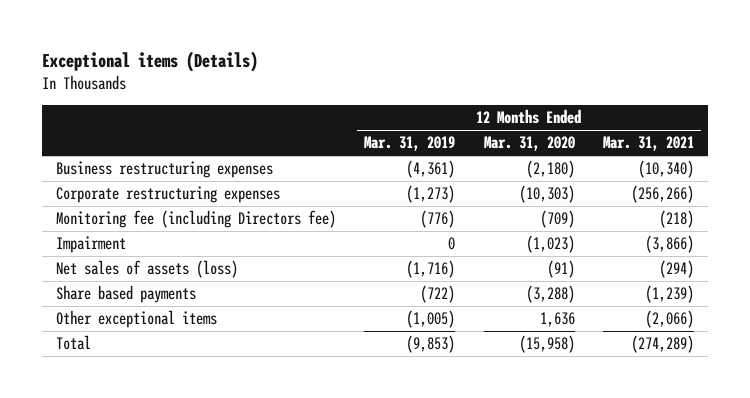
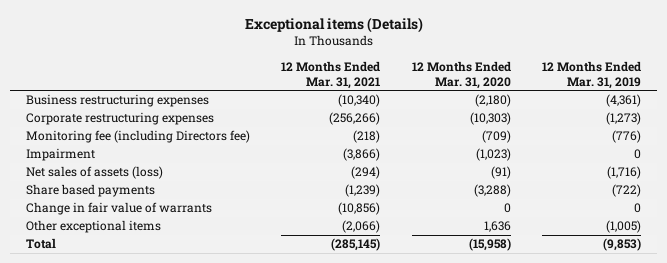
- | 12 Months Ended Mar. 31, 2019 | 12 Months Ended Mar. 31, 2020 | 12 Months Ended Mar. 31, 2021
+ | 12 Months Ended Mar. 31, 2021 | 12 Months Ended Mar. 31, 2020 | 12 Months Ended Mar. 31, 2019
+ Change in fair value of warrants | (10,856) | 0 | 0
- Total | (9,853) | (15,958) | (274,289)
+ Total | (285,145) | (15,958) | (9,853)

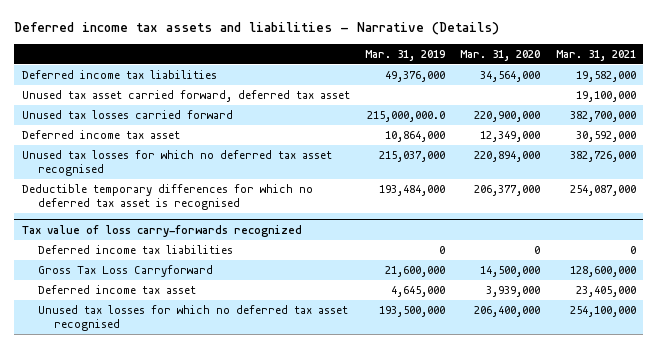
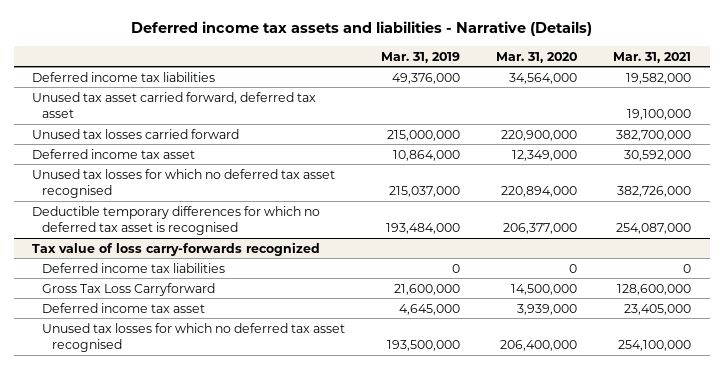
- Unused tax losses carried forward | 215,000,000.0 | 220,900,000 | 382,700,000
+ Unused tax losses carried forward | 215,000,000 | 220,900,000 | 382,700,000

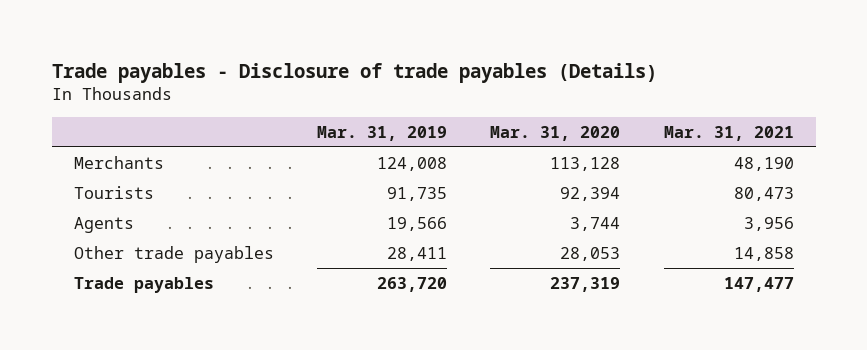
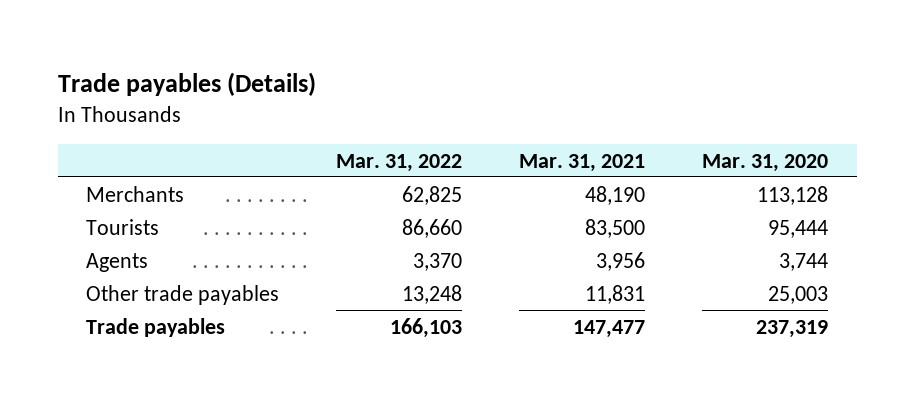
- Trade payables - Disclosure of trade payables (Details)
+ Trade payables (Details)
- | Mar. 31, 2019 | Mar. 31, 2020 | Mar. 31, 2021
+ | Mar. 31, 2022 | Mar. 31, 2021 | Mar. 31, 2020
- Tourists | 91,735 | 92,394 | 80,473
+ Tourists | 86,660 | 83,500 | 95,444
- Other trade payables | 28,411 | 28,053 | 14,858
+ Other trade payables | 13,248 | 11,831 | 25,003

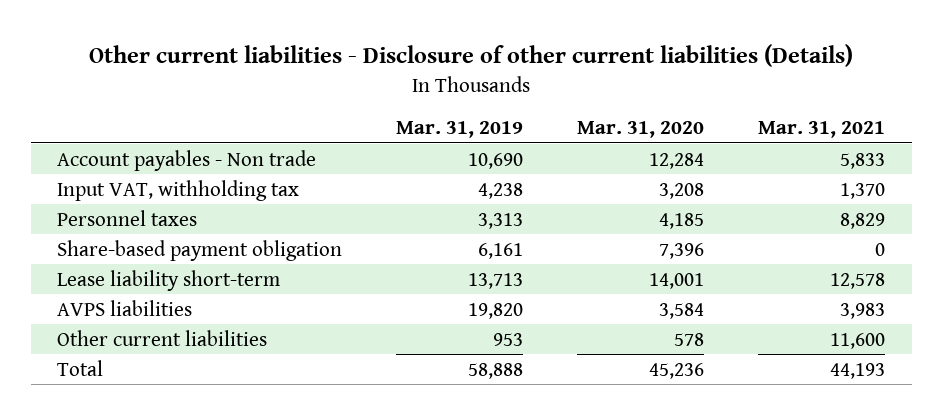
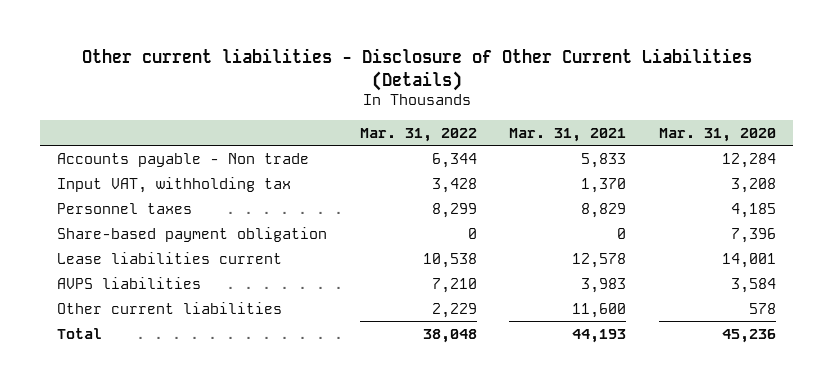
- Other current liabilities - Disclosure of other current liabilities (Details)
+ Other current liabilities - Disclosure of Other Current Liabilities (Details)
- | Mar. 31, 2019 | Mar. 31, 2020 | Mar. 31, 2021
+ | Mar. 31, 2022 | Mar. 31, 2021 | Mar. 31, 2020
- Account payables - Non trade | 10,690 | 12,284 | 5,833
+ Accounts payable - Non trade | 6,344 | 5,833 | 12,284
- Lease liability short-term | 13,713 | 14,001 | 12,578
+ Lease liabilities current | 10,538 | 12,578 | 14,001

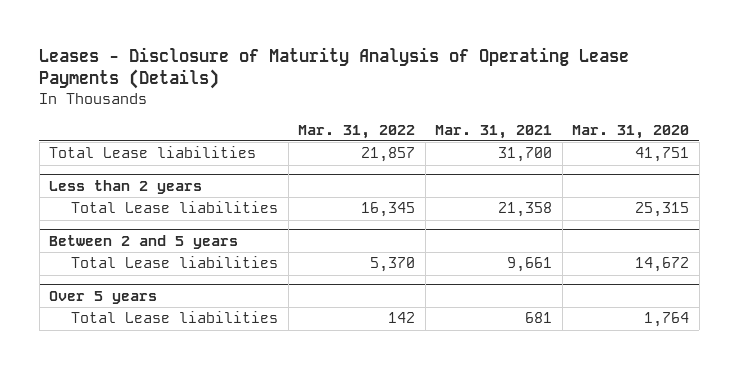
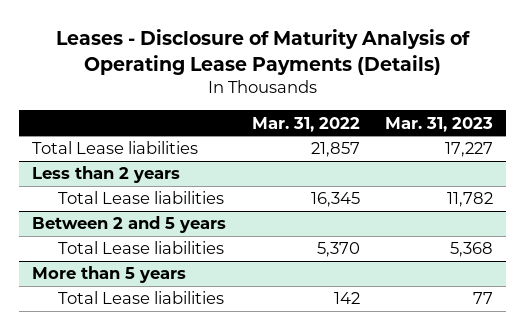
- | Mar. 31, 2022 | Mar. 31, 2021 | Mar. 31, 2020
+ | Mar. 31, 2022 | Mar. 31, 2023
- Over 5 years
+ More than 5 years

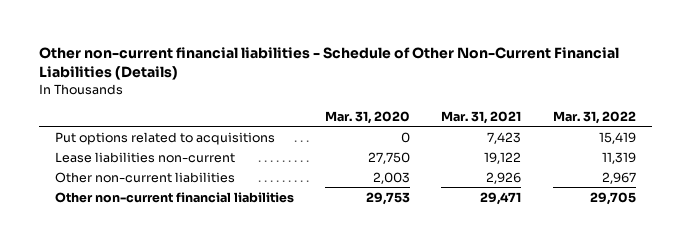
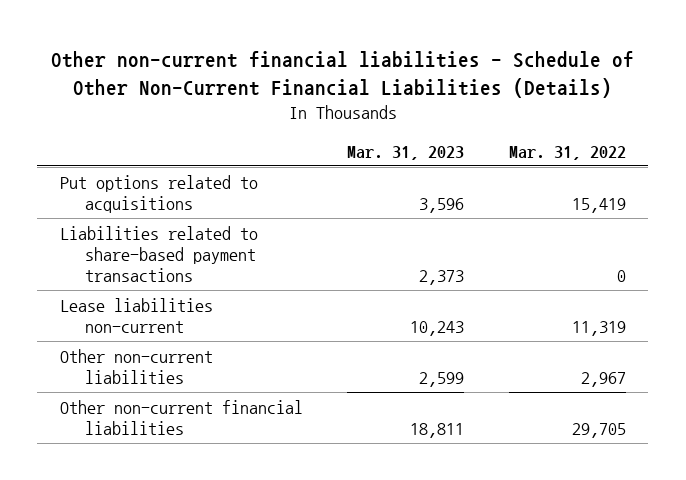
- | Mar. 31, 2020 | Mar. 31, 2021 | Mar. 31, 2022
+ | Mar. 31, 2023 | Mar. 31, 2022
+ Liabilities related to share-based payment transactions | 2,373 | 0

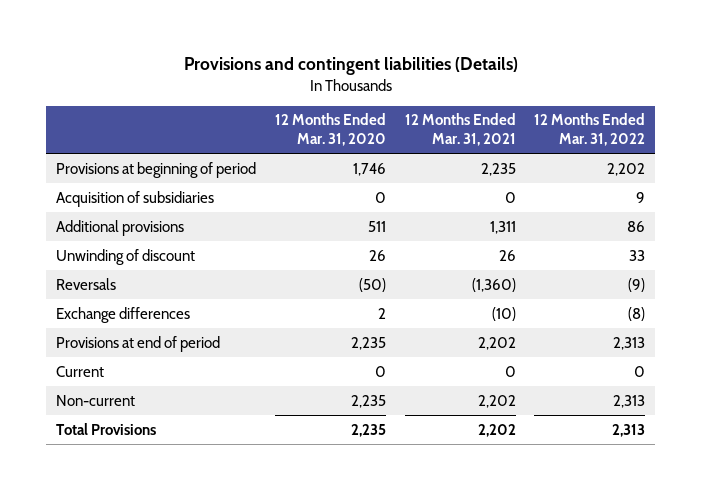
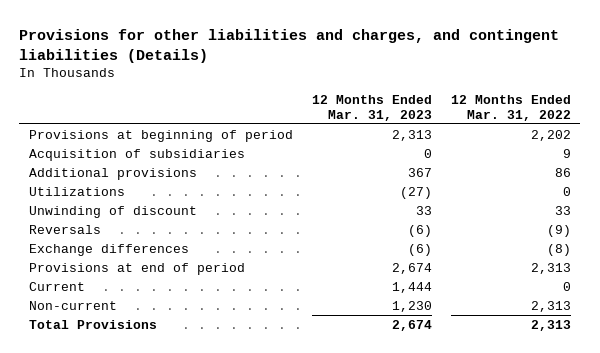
- Provisions and contingent liabilities (Details)
+ Provisions for other liabilities and charges, and contingent liabilities (Details)
- | 12 Months Ended Mar. 31, 2020 | 12 Months Ended Mar. 31, 2021 | 12 Months Ended Mar. 31, 2022
+ | 12 Months Ended Mar. 31, 2023 | 12 Months Ended Mar. 31, 2022
+ Utilizations | (27) | 0

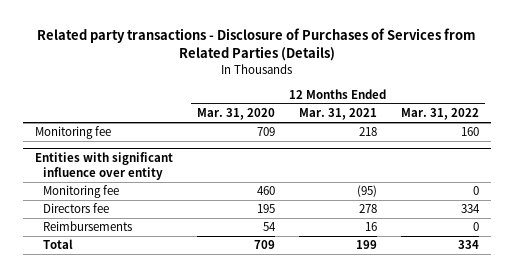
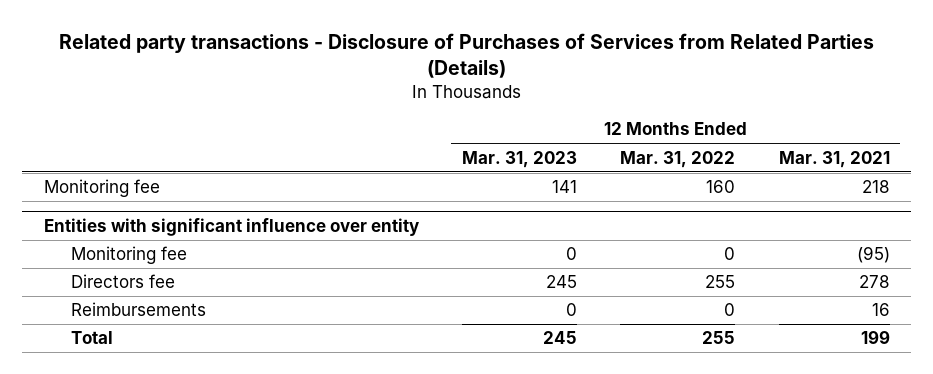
- | 12 Months Ended Mar. 31, 2020 | 12 Months Ended Mar. 31, 2021 | 12 Months Ended Mar. 31, 2022
+ | 12 Months Ended Mar. 31, 2023 | 12 Months Ended Mar. 31, 2022 | 12 Months Ended Mar. 31, 2021
@ Entities with significant influence over entity
- Directors fee | 195 | 278 | 334
+ Directors fee | 245 | 255 | 278
- Total | 709 | 199 | 334
+ Total | 245 | 255 | 199

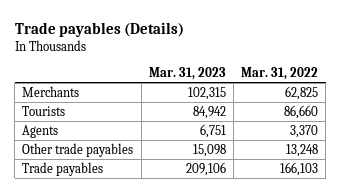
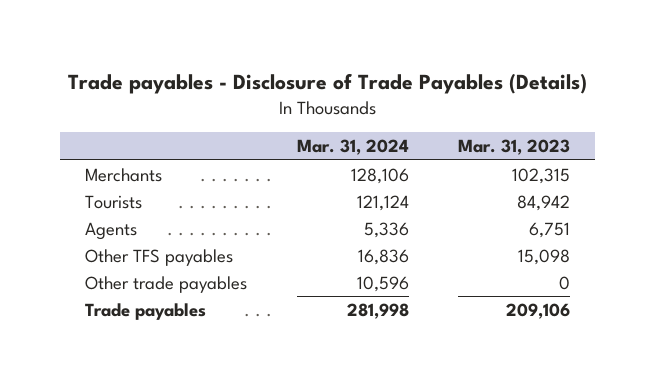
- Trade payables (Details)
+ Trade payables - Disclosure of Trade Payables (Details)
- | Mar. 31, 2023 | Mar. 31, 2022
+ | Mar. 31, 2024 | Mar. 31, 2023
- Other trade payables | 15,098 | 13,248
+ Other TFS payables | 16,836 | 15,098
+ Other trade payables | 10,596 | 0

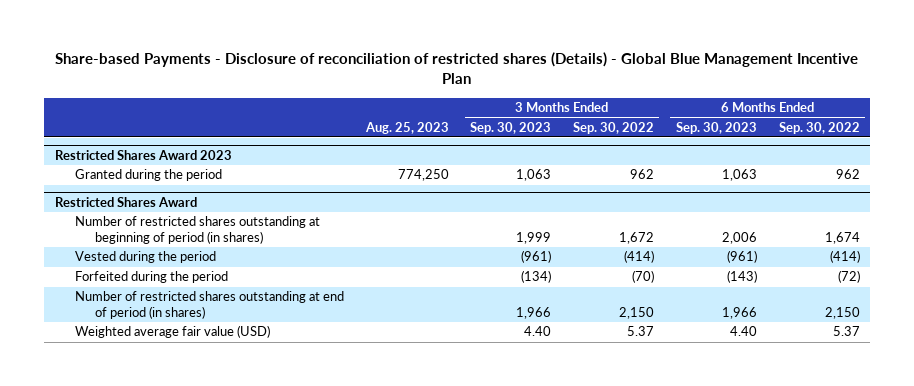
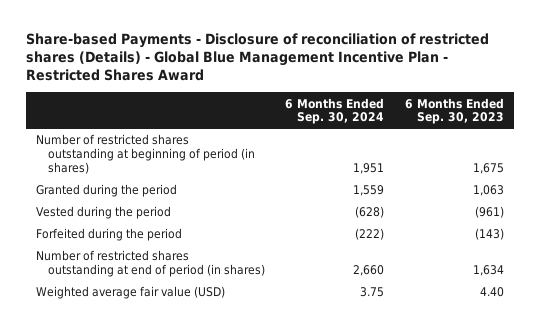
- Share-based Payments - Disclosure of reconciliation of restricted shares (Details) - Global Blue Management Incentive Plan
+ Share-based Payments - Disclosure of reconciliation of restricted shares (Details) - Global Blue Management Incentive Plan - Restricted Shares Award
- | Aug. 25, 2023 | 3 Months Ended Sep. 30, 2023 | 3 Months Ended Sep. 30, 2022 | 6 Months Ended Sep. 30, 2023 | 6 Months Ended Sep. 30, 2022
+ | 6 Months Ended Sep. 30, 2024 | 6 Months Ended Sep. 30, 2023
- Restricted Shares Award 2023
+ Number of restricted shares outstanding at beginning of period (in shares) | 1,951 | 1,675
- Restricted Shares Award
- Number of restricted shares outstanding at beginning of period (in shares) | | 1,999 | 1,672 | 2,006 | 1,674
- Number of restricted shares outstanding at end of period (in shares) | | 1,966 | 2,150 | 1,966 | 2,150
+ Number of restricted shares outstanding at end of period (in shares) | 2,660 | 1,634

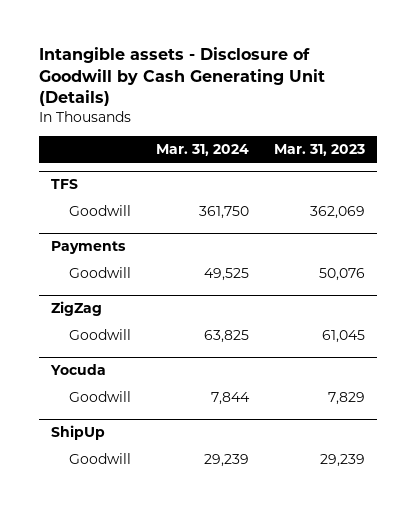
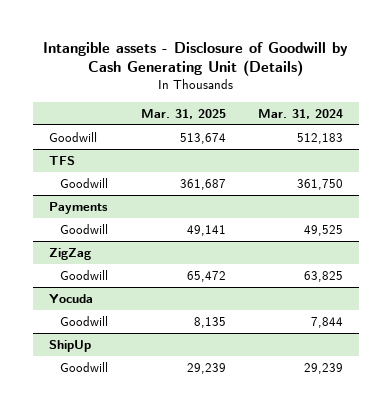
- | Mar. 31, 2024 | Mar. 31, 2023
+ | Mar. 31, 2025 | Mar. 31, 2024
+ Goodwill | 513,674 | 512,183

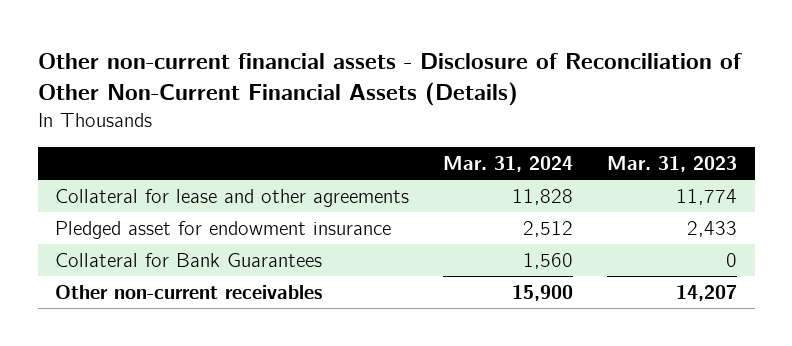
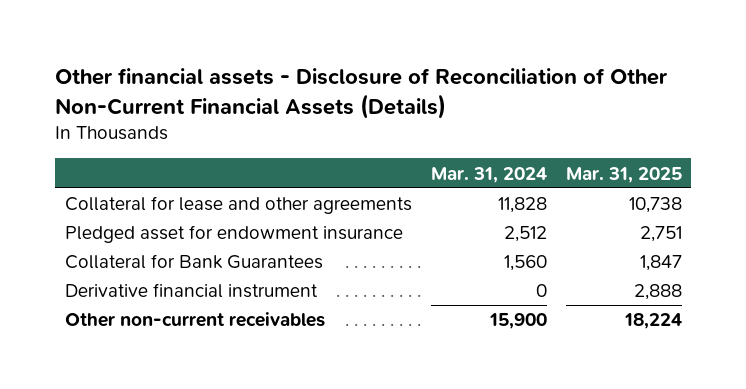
- Other non-current financial assets - Disclosure of Reconciliation of Other Non-Current Financial Assets (Details)
+ Other financial assets - Disclosure of Reconciliation of Other Non-Current Financial Assets (Details)
- | Mar. 31, 2024 | Mar. 31, 2023
+ | Mar. 31, 2024 | Mar. 31, 2025
+ Derivative financial instrument | 0 | 2,888

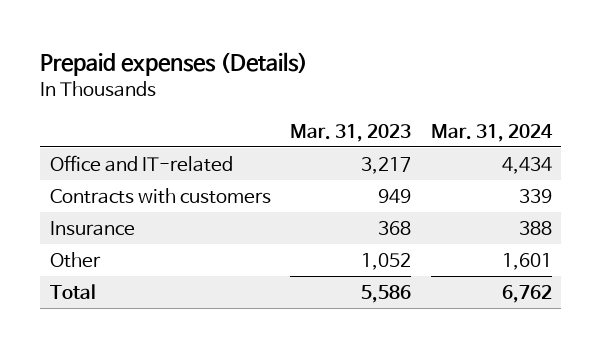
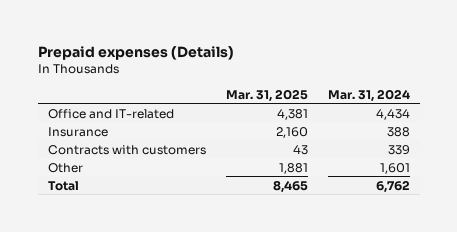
- | Mar. 31, 2023 | Mar. 31, 2024
+ | Mar. 31, 2025 | Mar. 31, 2024
moved down: Contracts with customers | 43 | 339

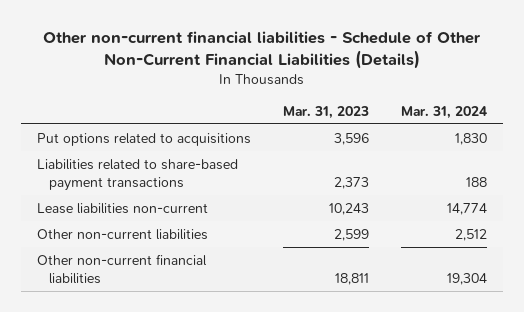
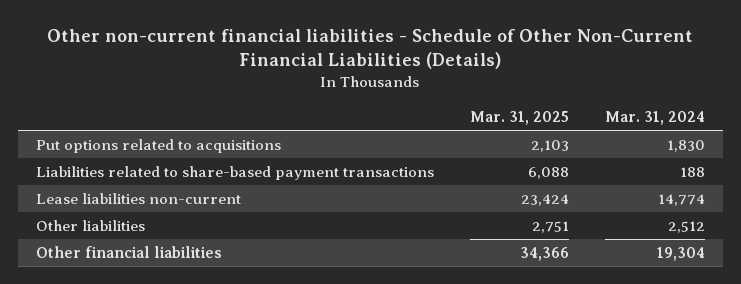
- | Mar. 31, 2023 | Mar. 31, 2024
+ | Mar. 31, 2025 | Mar. 31, 2024
- Other non-current liabilities | 2,599 | 2,512
- Other non-current financial liabilities | 18,811 | 19,304
+ Other liabilities | 2,751 | 2,512
+ Other financial liabilities | 34,366 | 19,304

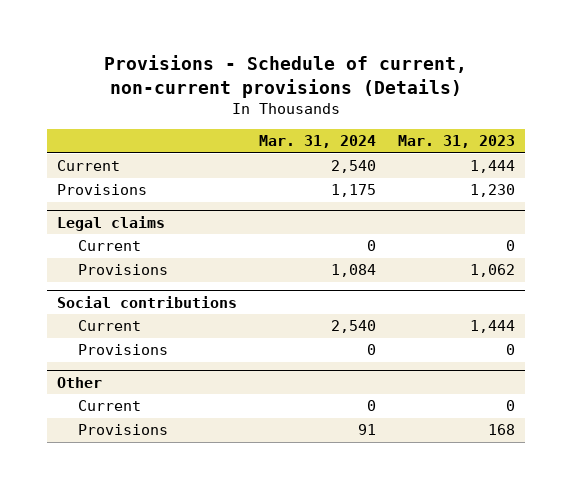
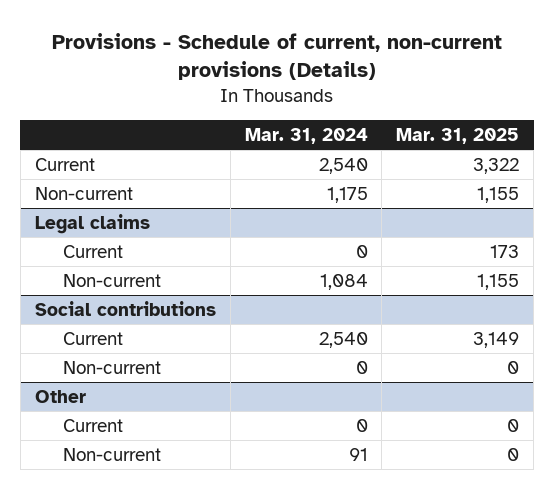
- | Mar. 31, 2024 | Mar. 31, 2023
+ | Mar. 31, 2024 | Mar. 31, 2025
- Provisions | 1,175 | 1,230
+ Non-current | 1,175 | 1,155
@ Legal claims
- Provisions | 1,084 | 1,062
+ Non-current | 1,084 | 1,155
@ Social contributions
- Provisions | 0 | 0
+ Non-current | 0 | 0
@ Other
- Provisions | 91 | 168
+ Non-current | 91 | 0

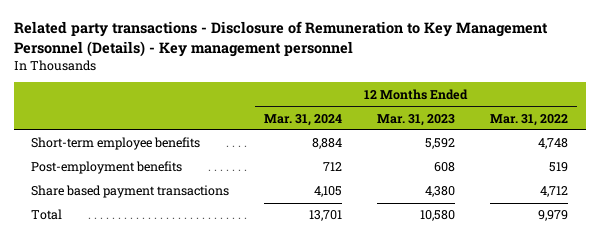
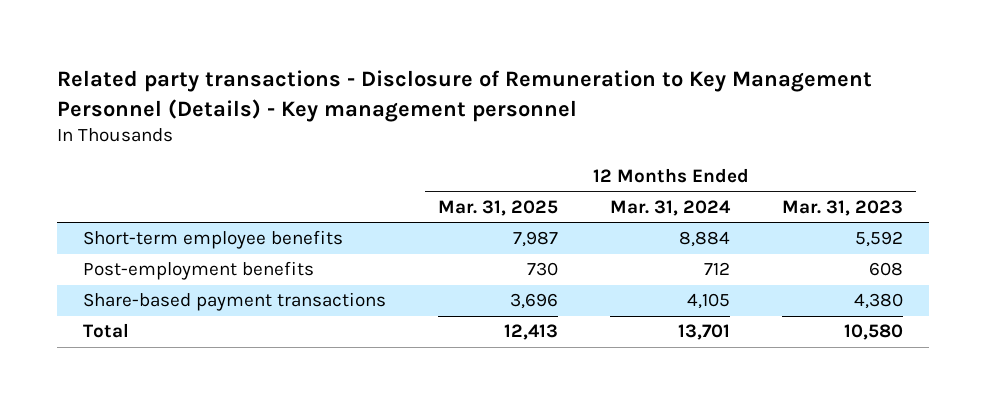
- | 12 Months Ended Mar. 31, 2024 | 12 Months Ended Mar. 31, 2023 | 12 Months Ended Mar. 31, 2022
+ | 12 Months Ended Mar. 31, 2025 | 12 Months Ended Mar. 31, 2024 | 12 Months Ended Mar. 31, 2023
- Share based payment transactions | 4,105 | 4,380 | 4,712
+ Share-based payment transactions | 3,696 | 4,105 | 4,380

